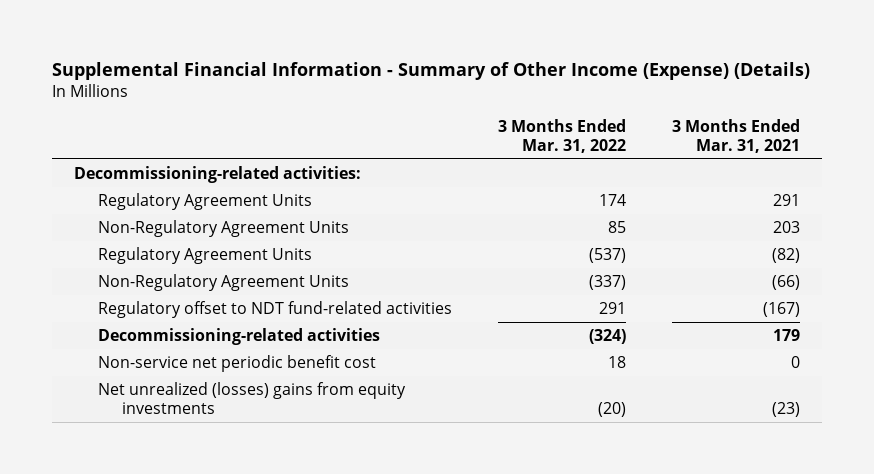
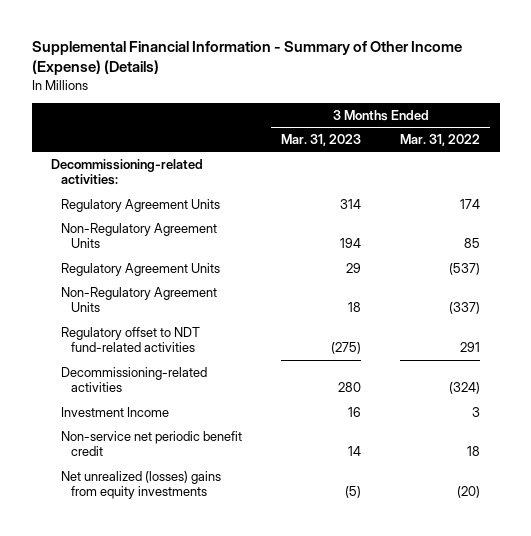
- | 3 Months Ended Mar. 31, 2022 | 3 Months Ended Mar. 31, 2021
+ | 3 Months Ended Mar. 31, 2023 | 3 Months Ended Mar. 31, 2022
- Non-service net periodic benefit cost | 18 | 0
+ Investment Income | 16 | 3
+ Non-service net periodic benefit credit | 14 | 18

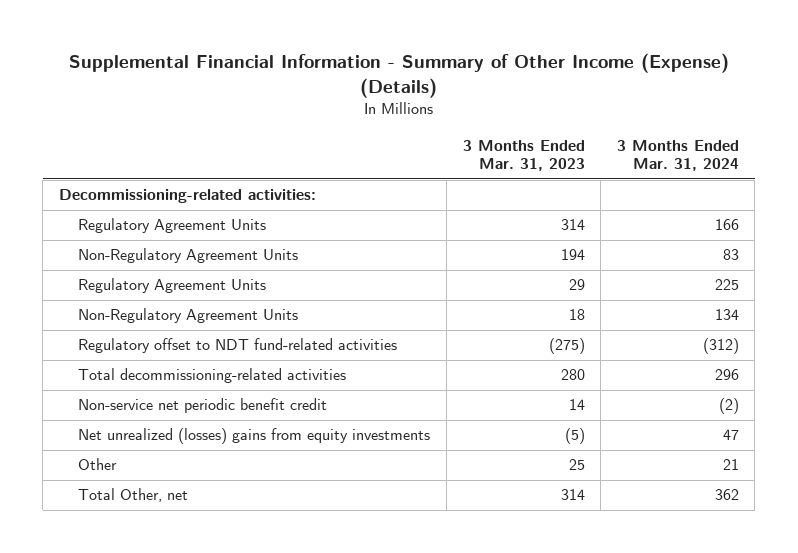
- | 3 Months Ended Mar. 31, 2023 | 3 Months Ended Mar. 31, 2022
+ | 3 Months Ended Mar. 31, 2023 | 3 Months Ended Mar. 31, 2024
- Decommissioning-related activities | 280 | (324)
- Investment Income | 16 | 3
+ Total decommissioning-related activities | 280 | 296
+ Other | 25 | 21
+ Total Other, net | 314 | 362

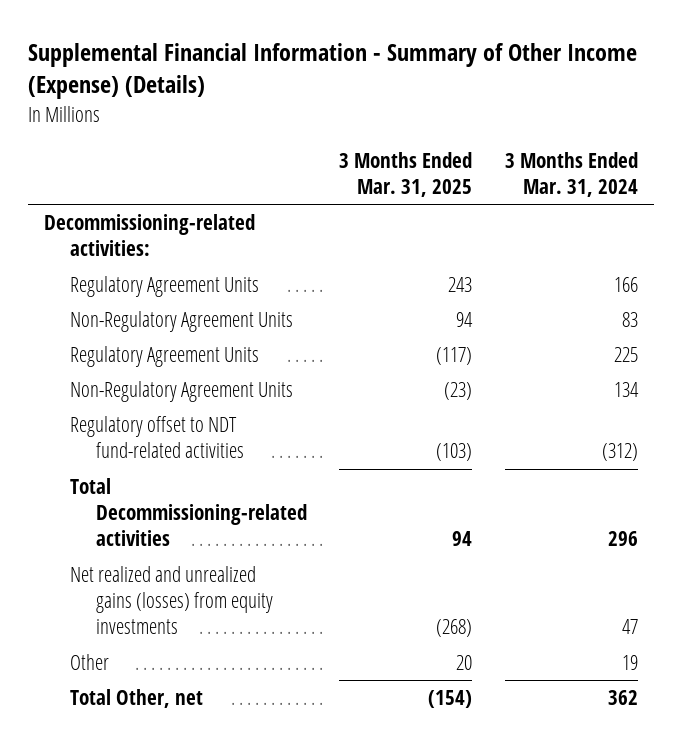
- | 3 Months Ended Mar. 31, 2023 | 3 Months Ended Mar. 31, 2024
+ | 3 Months Ended Mar. 31, 2025 | 3 Months Ended Mar. 31, 2024
- Total decommissioning-related activities | 280 | 296
- Non-service net periodic benefit credit | 14 | (2)
- Net unrealized (losses) gains from equity investments | (5) | 47
- Other | 25 | 21
+ Total Decommissioning-related activities | 94 | 296
+ Net realized and unrealized gains (losses) from equity investments | (268) | 47
+ Other | 20 | 19

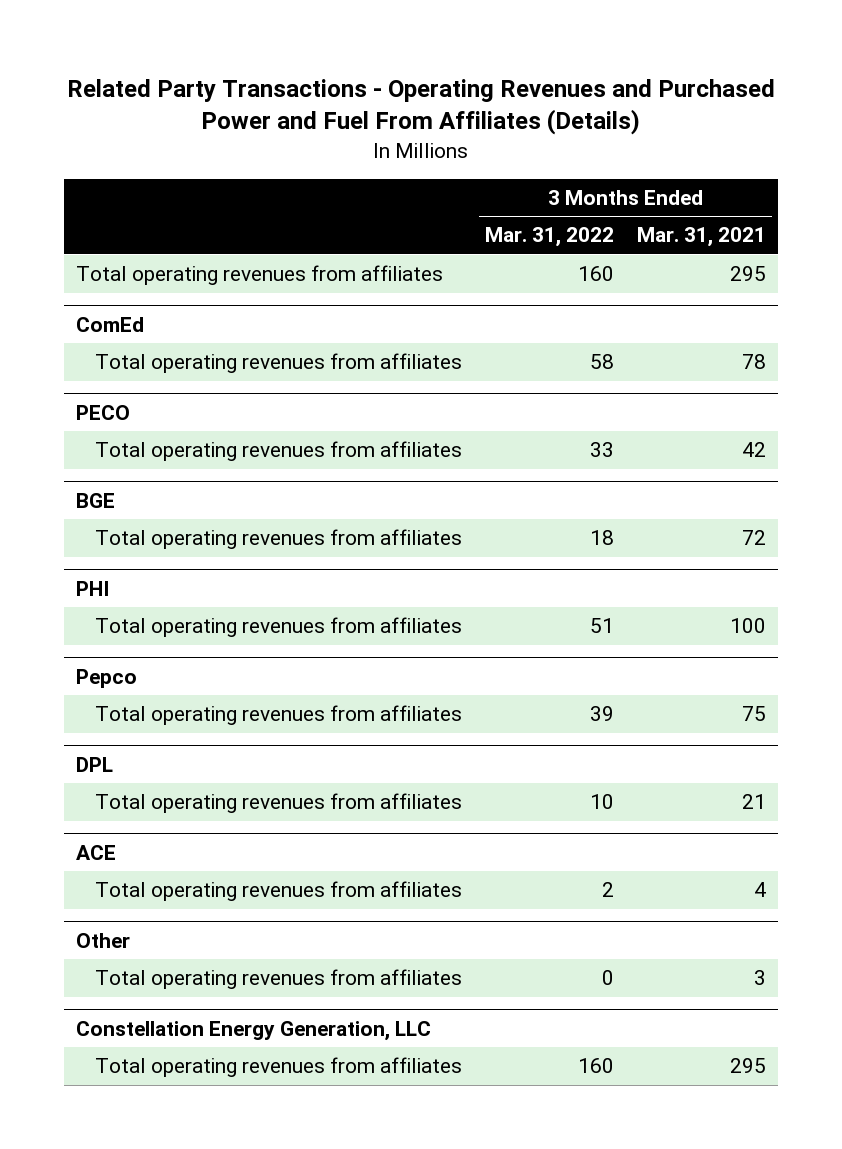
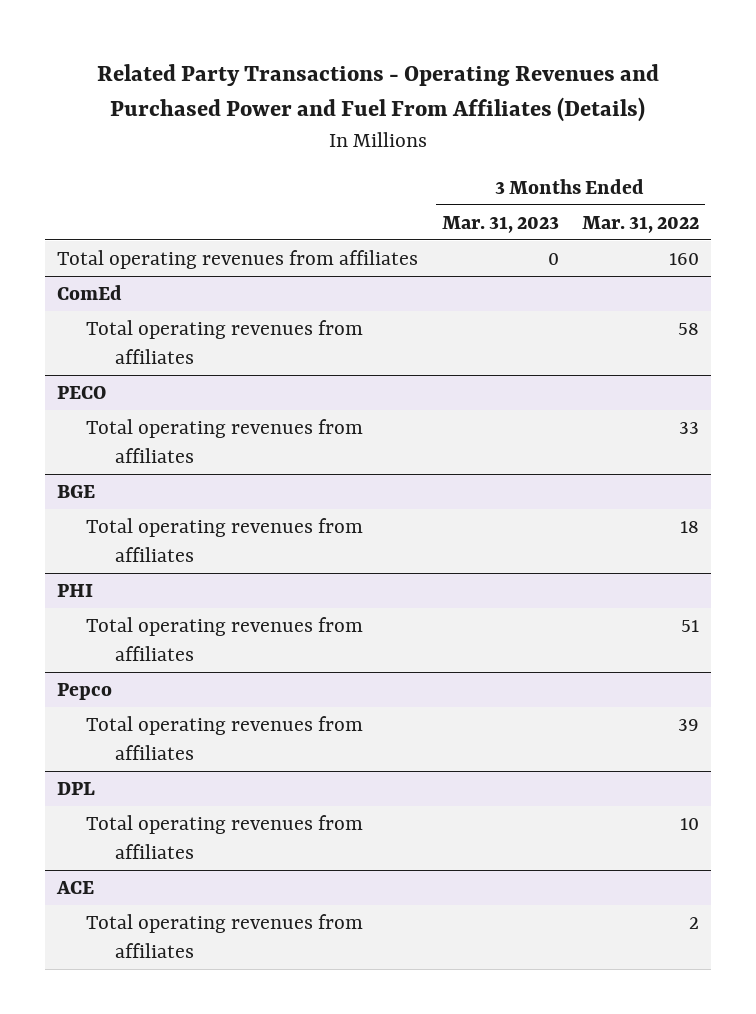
- | 3 Months Ended Mar. 31, 2022 | 3 Months Ended Mar. 31, 2021
+ | 3 Months Ended Mar. 31, 2023 | 3 Months Ended Mar. 31, 2022
- Other
- Total operating revenues from affiliates | 0 | 3
- Constellation Energy Generation, LLC
- Total operating revenues from affiliates | 160 | 295

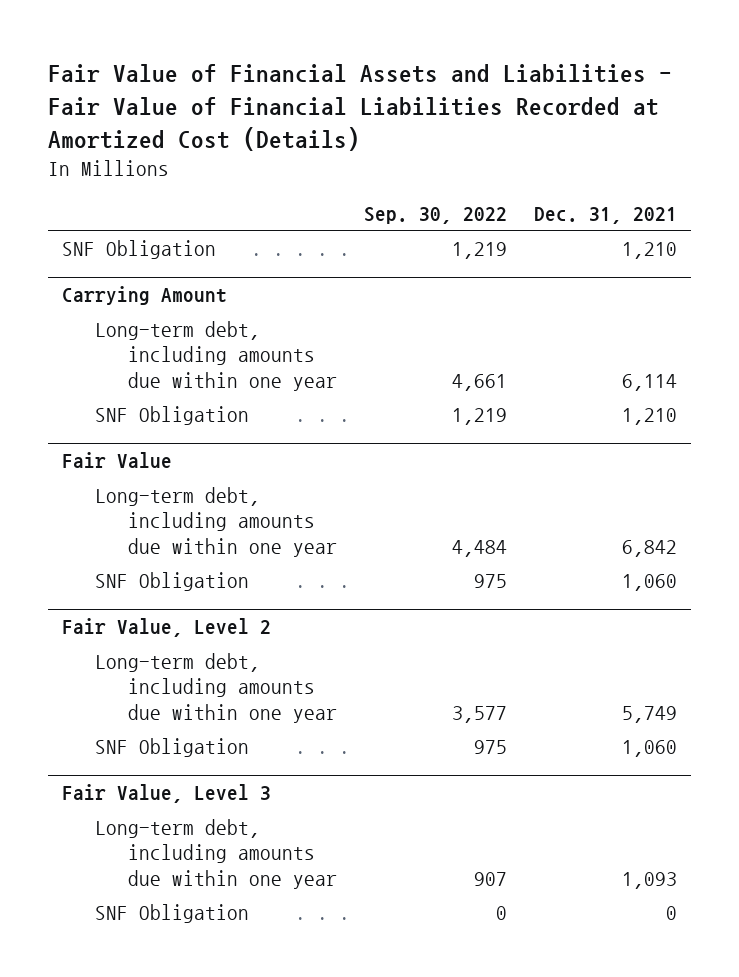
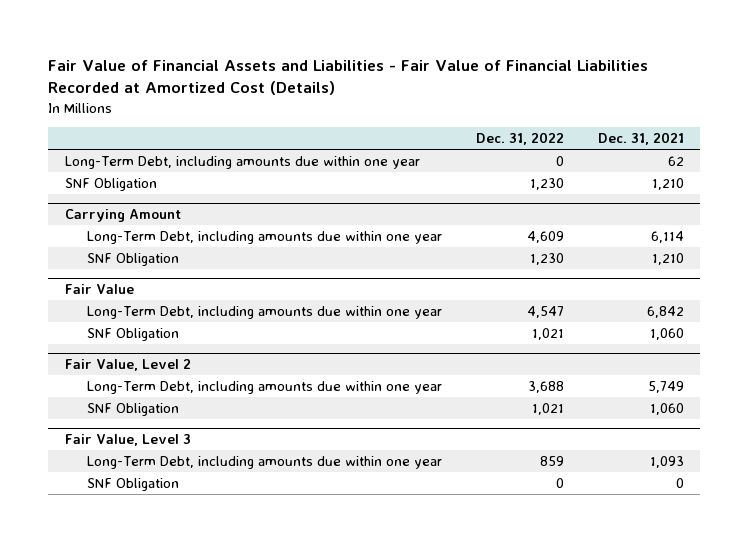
- | Sep. 30, 2022 | Dec. 31, 2021
+ | Dec. 31, 2022 | Dec. 31, 2021
+ Long-Term Debt, including amounts due within one year | 0 | 62
@ Carrying Amount
- Long-term debt, including amounts due within one year | 4,661 | 6,114
+ Long-Term Debt, including amounts due within one year | 4,609 | 6,114
@ Fair Value
- Long-term debt, including amounts due within one year | 4,484 | 6,842
+ Long-Term Debt, including amounts due within one year | 4,547 | 6,842
@ Fair Value, Level 2
- Long-term debt, including amounts due within one year | 3,577 | 5,749
+ Long-Term Debt, including amounts due within one year | 3,688 | 5,749
@ Fair Value, Level 3
- Long-term debt, including amounts due within one year | 907 | 1,093
+ Long-Term Debt, including amounts due within one year | 859 | 1,093

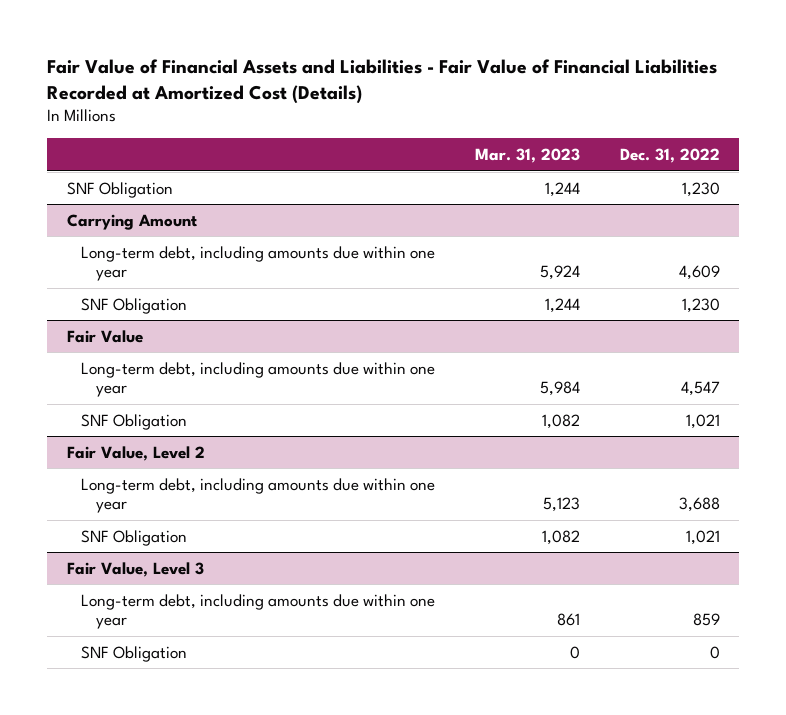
- | Dec. 31, 2022 | Dec. 31, 2021
+ | Mar. 31, 2023 | Dec. 31, 2022
- Long-Term Debt, including amounts due within one year | 0 | 62
@ Carrying Amount
- Long-Term Debt, including amounts due within one year | 4,609 | 6,114
+ Long-term debt, including amounts due within one year | 5,924 | 4,609
@ Fair Value
- Long-Term Debt, including amounts due within one year | 4,547 | 6,842
+ Long-term debt, including amounts due within one year | 5,984 | 4,547
@ Fair Value, Level 2
- Long-Term Debt, including amounts due within one year | 3,688 | 5,749
+ Long-term debt, including amounts due within one year | 5,123 | 3,688
@ Fair Value, Level 3
- Long-Term Debt, including amounts due within one year | 859 | 1,093
+ Long-term debt, including amounts due within one year | 861 | 859

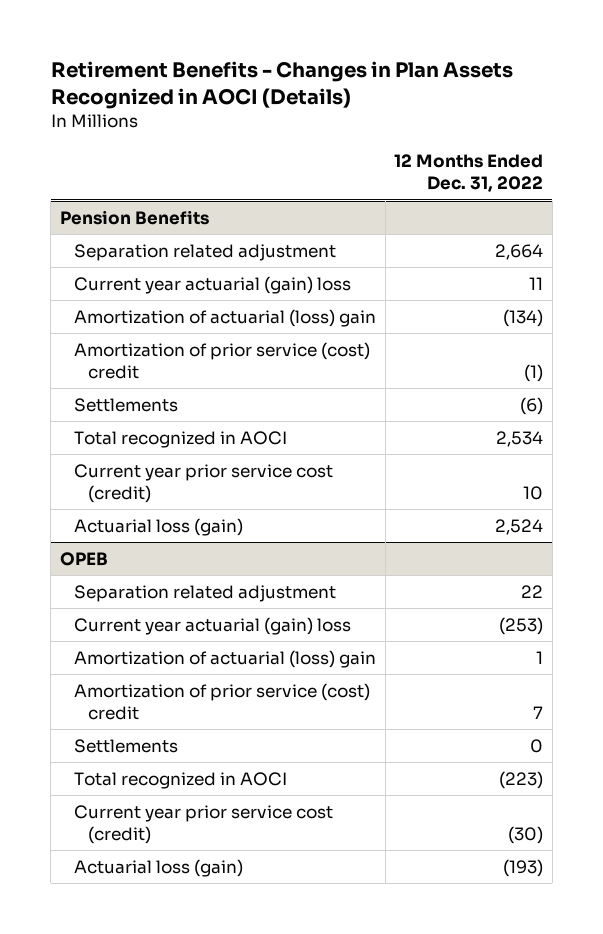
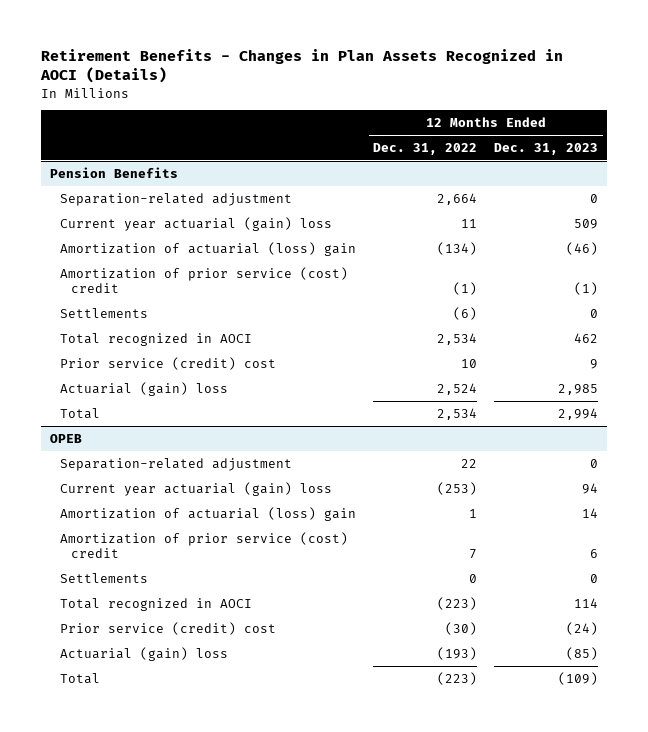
- | 12 Months Ended Dec. 31, 2022
+ | 12 Months Ended Dec. 31, 2022 | 12 Months Ended Dec. 31, 2023
@ Pension Benefits
- Separation related adjustment | 2,664
+ Separation-related adjustment | 2,664 | 0
- Current year prior service cost (credit) | 10
- Actuarial loss (gain) | 2,524
+ Prior service (credit) cost | 10 | 9
+ Actuarial (gain) loss | 2,524 | 2,985
+ Total | 2,534 | 2,994
@ OPEB
- Separation related adjustment | 22
+ Separation-related adjustment | 22 | 0
- Current year prior service cost (credit) | (30)
- Actuarial loss (gain) | (193)
+ Prior service (credit) cost | (30) | (24)
+ Actuarial (gain) loss | (193) | (85)
+ Total | (223) | (109)

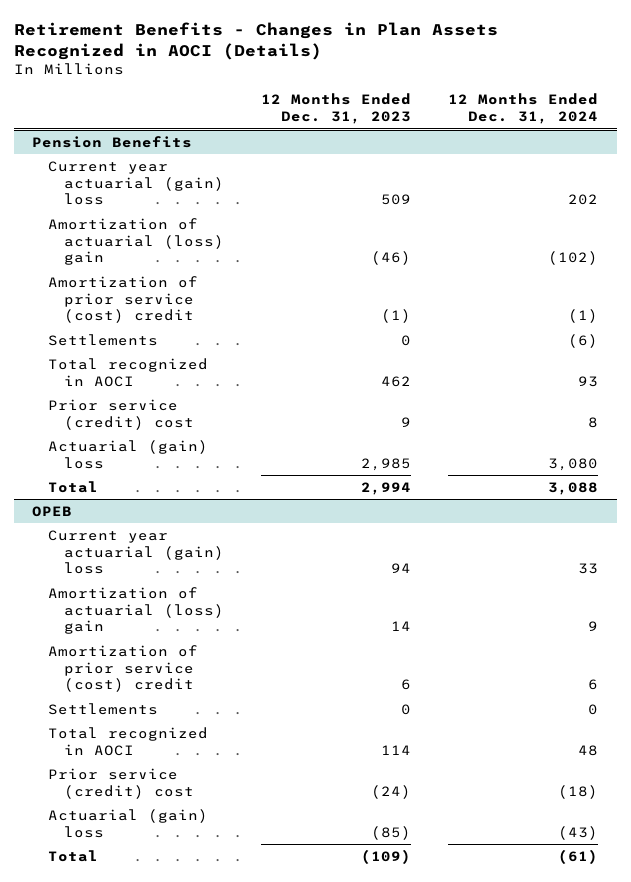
- | 12 Months Ended Dec. 31, 2022 | 12 Months Ended Dec. 31, 2023
+ | 12 Months Ended Dec. 31, 2023 | 12 Months Ended Dec. 31, 2024
@ Pension Benefits
- Separation-related adjustment | 2,664 | 0
@ OPEB
- Separation-related adjustment | 22 | 0

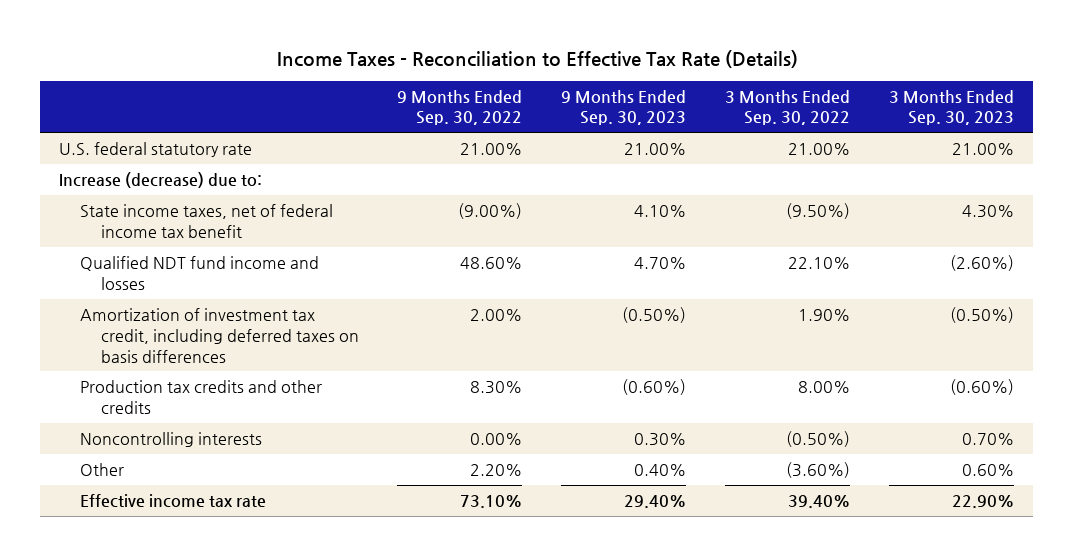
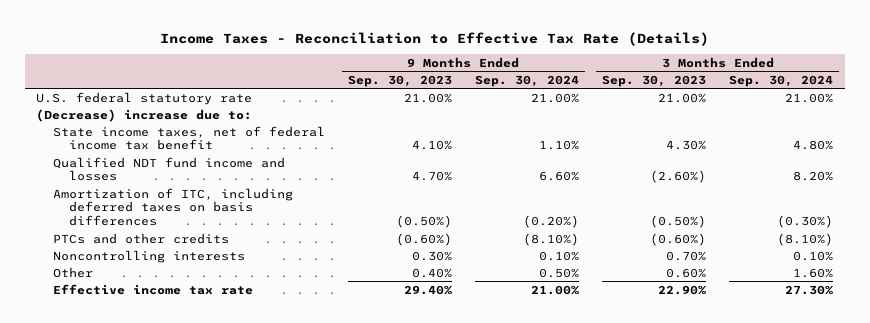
- | 9 Months Ended Sep. 30, 2022 | 9 Months Ended Sep. 30, 2023 | 3 Months Ended Sep. 30, 2022 | 3 Months Ended Sep. 30, 2023
+ | 9 Months Ended Sep. 30, 2023 | 9 Months Ended Sep. 30, 2024 | 3 Months Ended Sep. 30, 2023 | 3 Months Ended Sep. 30, 2024
- Increase (decrease) due to:
+ (Decrease) increase due to:
- Amortization of investment tax credit, including deferred taxes on basis differences | 2.00% | (0.50%) | 1.90% | (0.50%)
- Production tax credits and other credits | 8.30% | (0.60%) | 8.00% | (0.60%)
+ Amortization of ITC, including deferred taxes on basis differences | (0.50%) | (0.20%) | (0.50%) | (0.30%)
+ PTCs and other credits | (0.60%) | (8.10%) | (0.60%) | (8.10%)

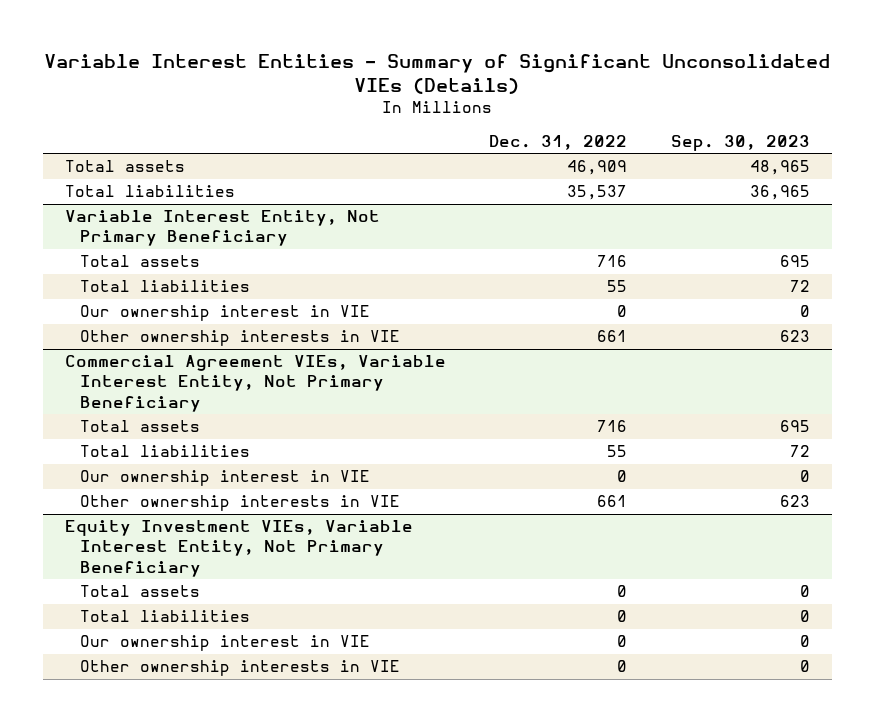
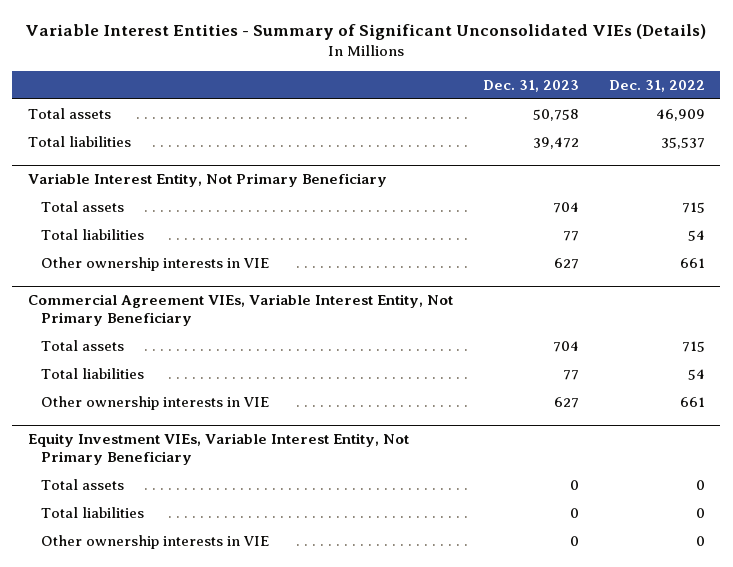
- | Dec. 31, 2022 | Sep. 30, 2023
+ | Dec. 31, 2023 | Dec. 31, 2022
@ Variable Interest Entity, Not Primary Beneficiary
- Total assets | 716 | 695
- Total liabilities | 55 | 72
- Our ownership interest in VIE | 0 | 0
+ Total assets | 704 | 715
+ Total liabilities | 77 | 54
@ Commercial Agreement VIEs, Variable Interest Entity, Not Primary Beneficiary
- Total assets | 716 | 695
- Total liabilities | 55 | 72
- Our ownership interest in VIE | 0 | 0
+ Total assets | 704 | 715
+ Total liabilities | 77 | 54
@ Equity Investment VIEs, Variable Interest Entity, Not Primary Beneficiary
- Our ownership interest in VIE | 0 | 0

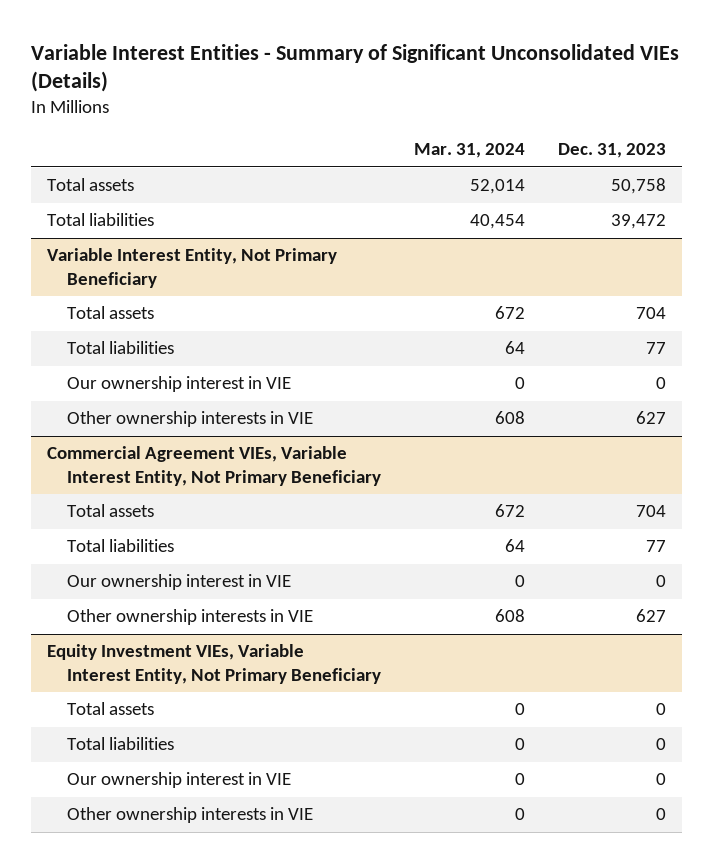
- | Dec. 31, 2023 | Dec. 31, 2022
+ | Mar. 31, 2024 | Dec. 31, 2023
@ Variable Interest Entity, Not Primary Beneficiary
+ Our ownership interest in VIE | 0 | 0
@ Commercial Agreement VIEs, Variable Interest Entity, Not Primary Beneficiary
+ Our ownership interest in VIE | 0 | 0
@ Equity Investment VIEs, Variable Interest Entity, Not Primary Beneficiary
+ Our ownership interest in VIE | 0 | 0

